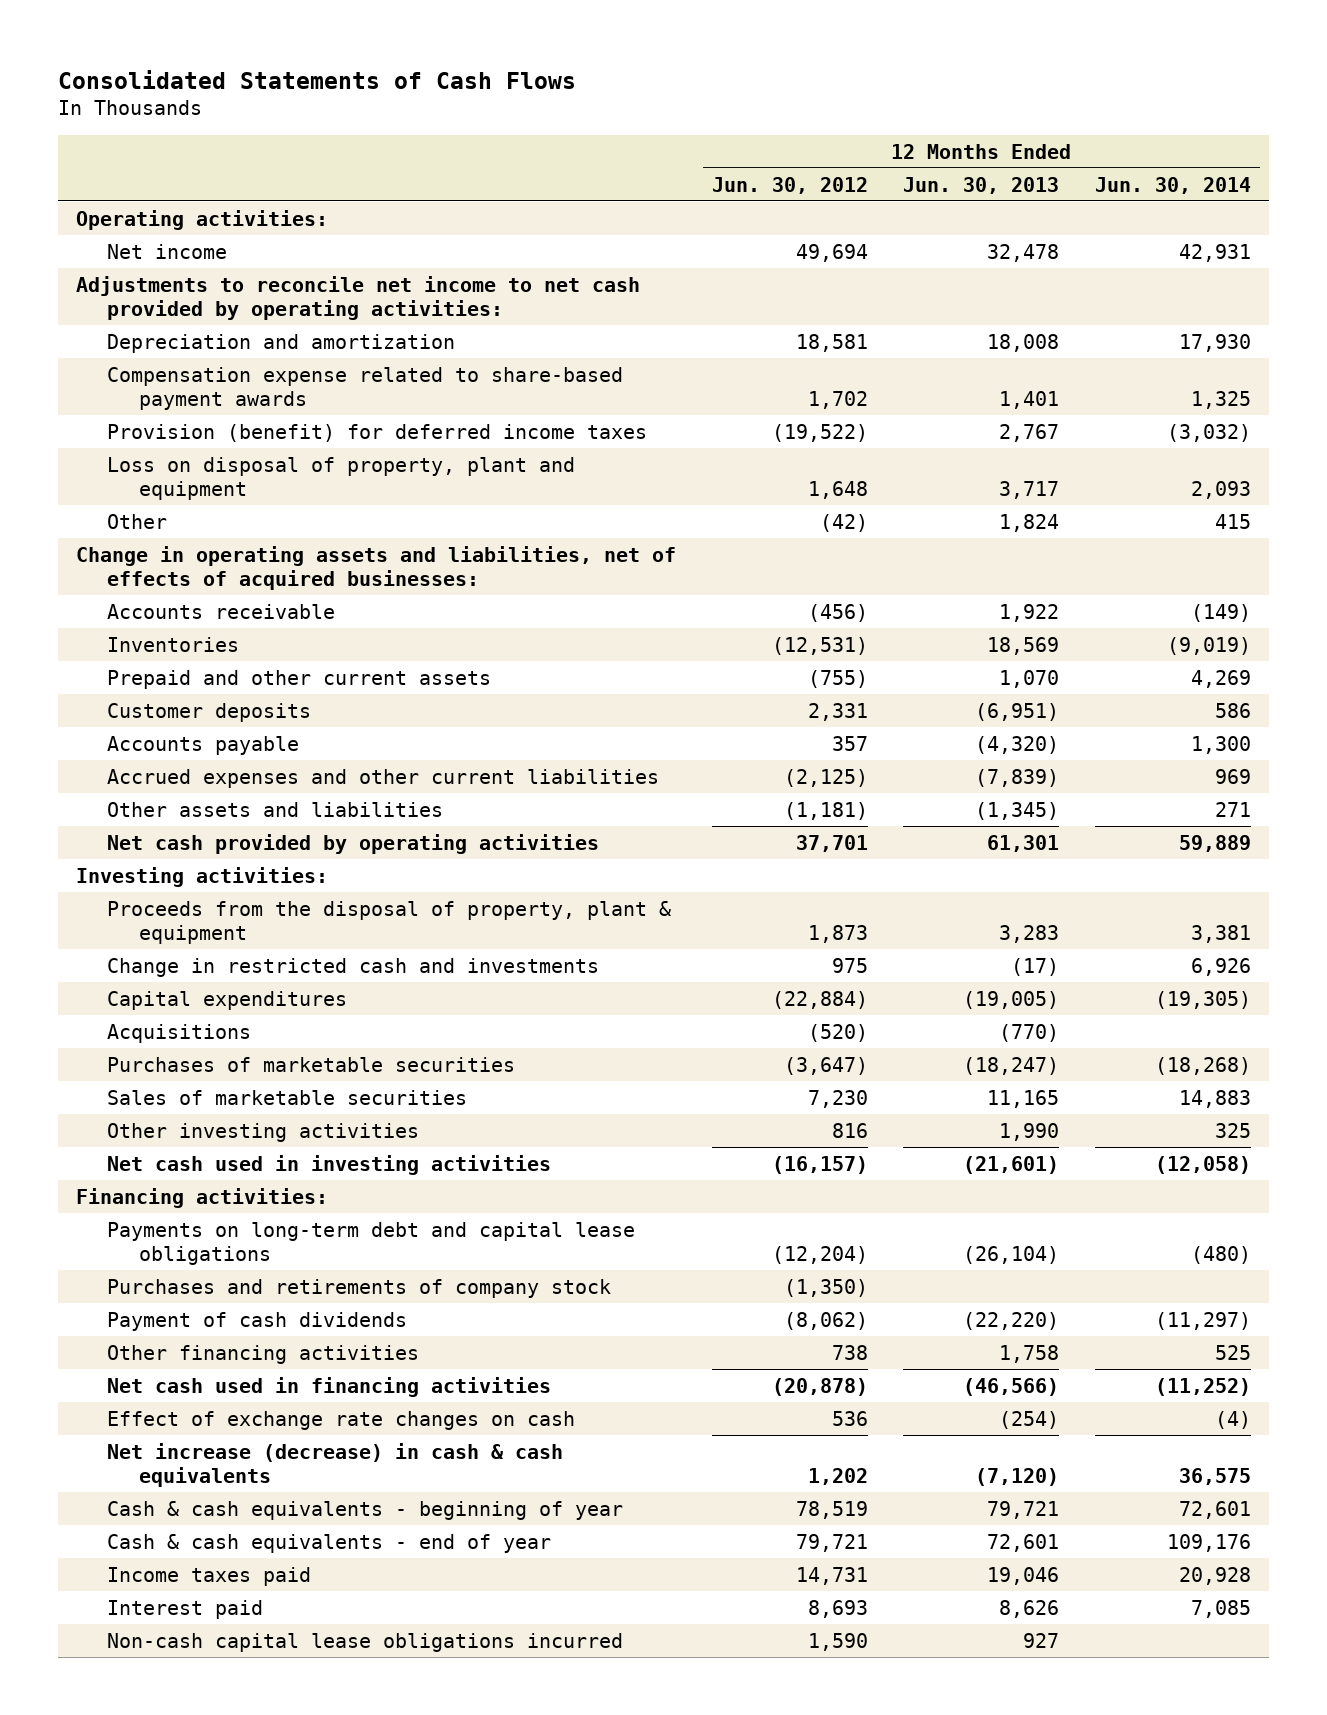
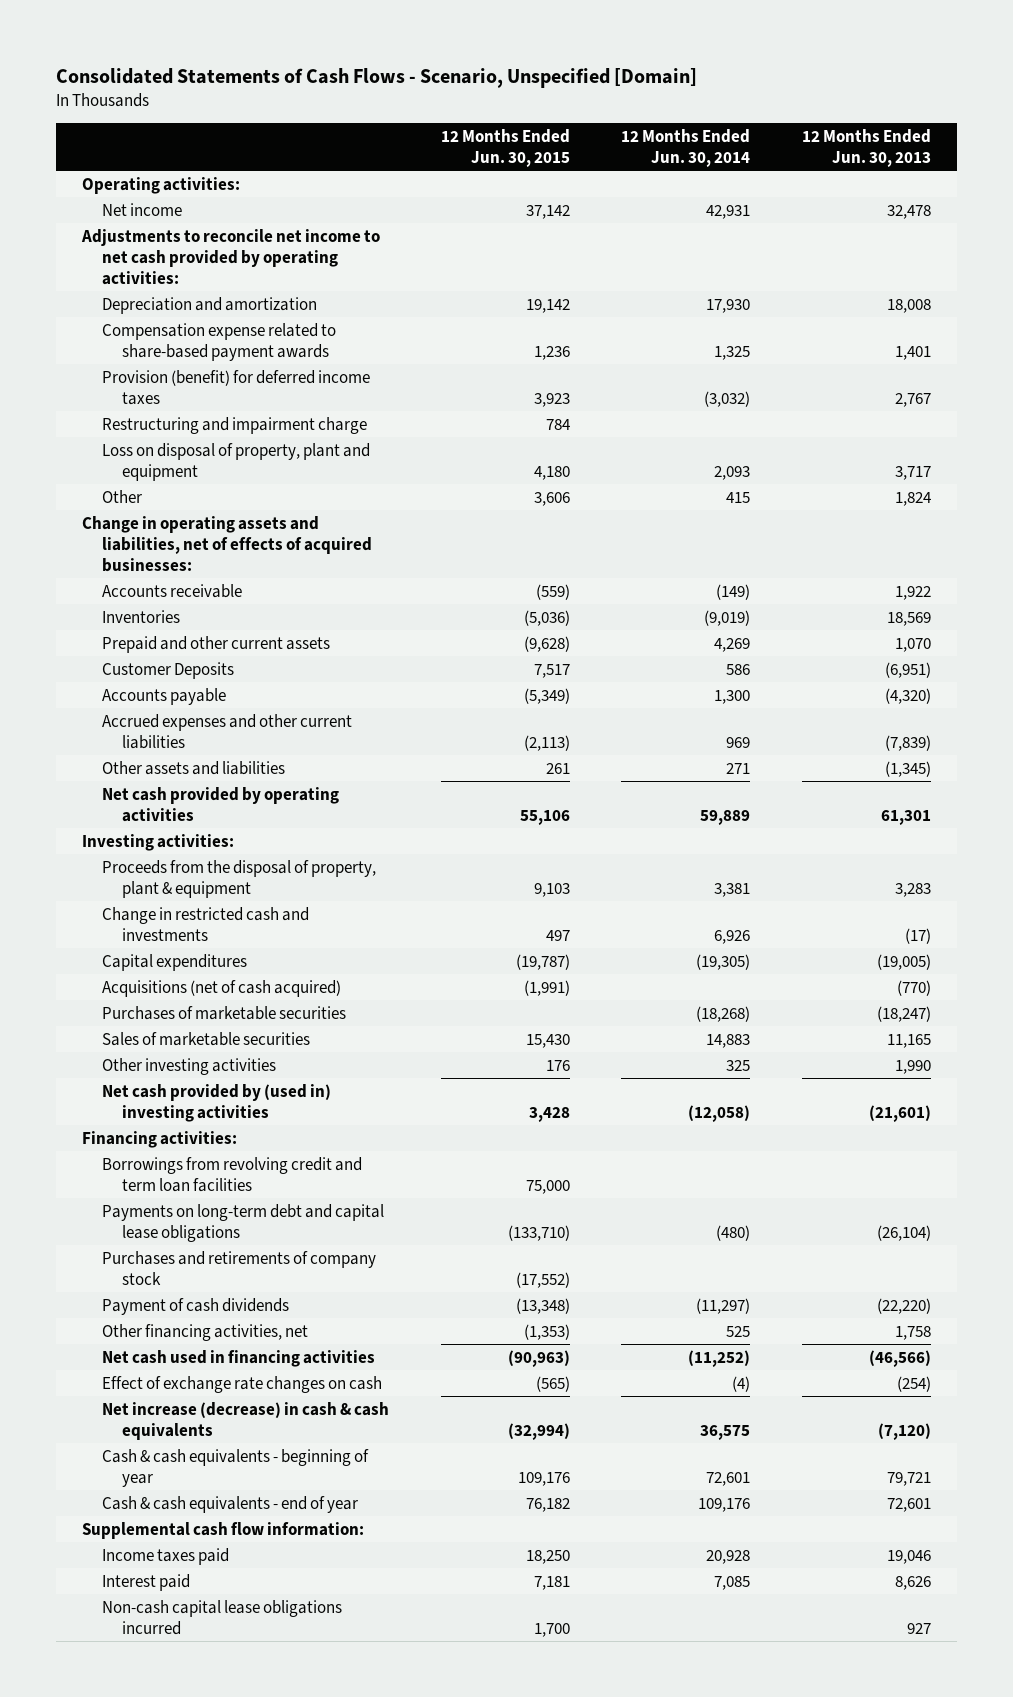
- Consolidated Statements of Cash Flows
+ Consolidated Statements of Cash Flows - Scenario, Unspecified [Domain]
- | 12 Months Ended Jun. 30, 2012 | 12 Months Ended Jun. 30, 2013 | 12 Months Ended Jun. 30, 2014
+ | 12 Months Ended Jun. 30, 2015 | 12 Months Ended Jun. 30, 2014 | 12 Months Ended Jun. 30, 2013
+ Restructuring and impairment charge | 784 | |
- Customer deposits | 2,331 | (6,951) | 586
+ Customer Deposits | 7,517 | 586 | (6,951)
- Acquisitions | (520) | (770) |
+ Acquisitions (net of cash acquired) | (1,991) | | (770)
- Net cash used in investing activities | (16,157) | (21,601) | (12,058)
+ Net cash provided by (used in) investing activities | 3,428 | (12,058) | (21,601)
+ Borrowings from revolving credit and term loan facilities | 75,000 | |
- Other financing activities | 738 | 1,758 | 525
+ Other financing activities, net | (1,353) | 525 | 1,758
+ Supplemental cash flow information:

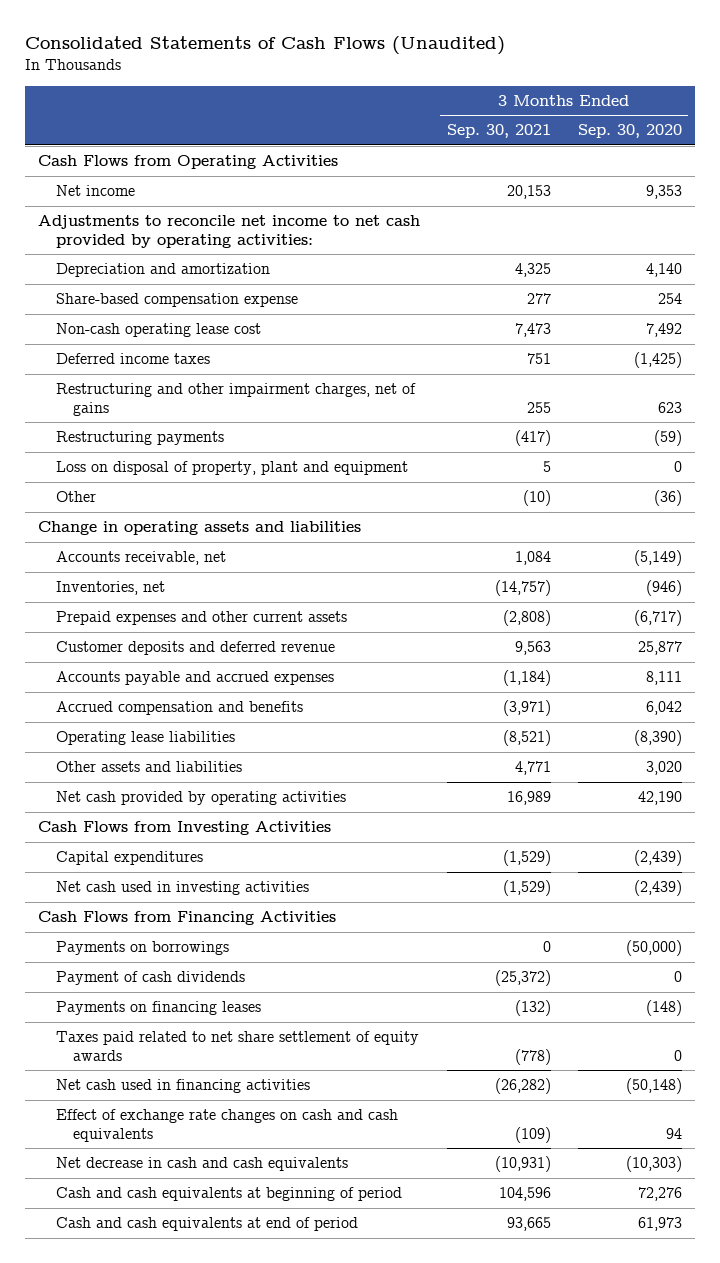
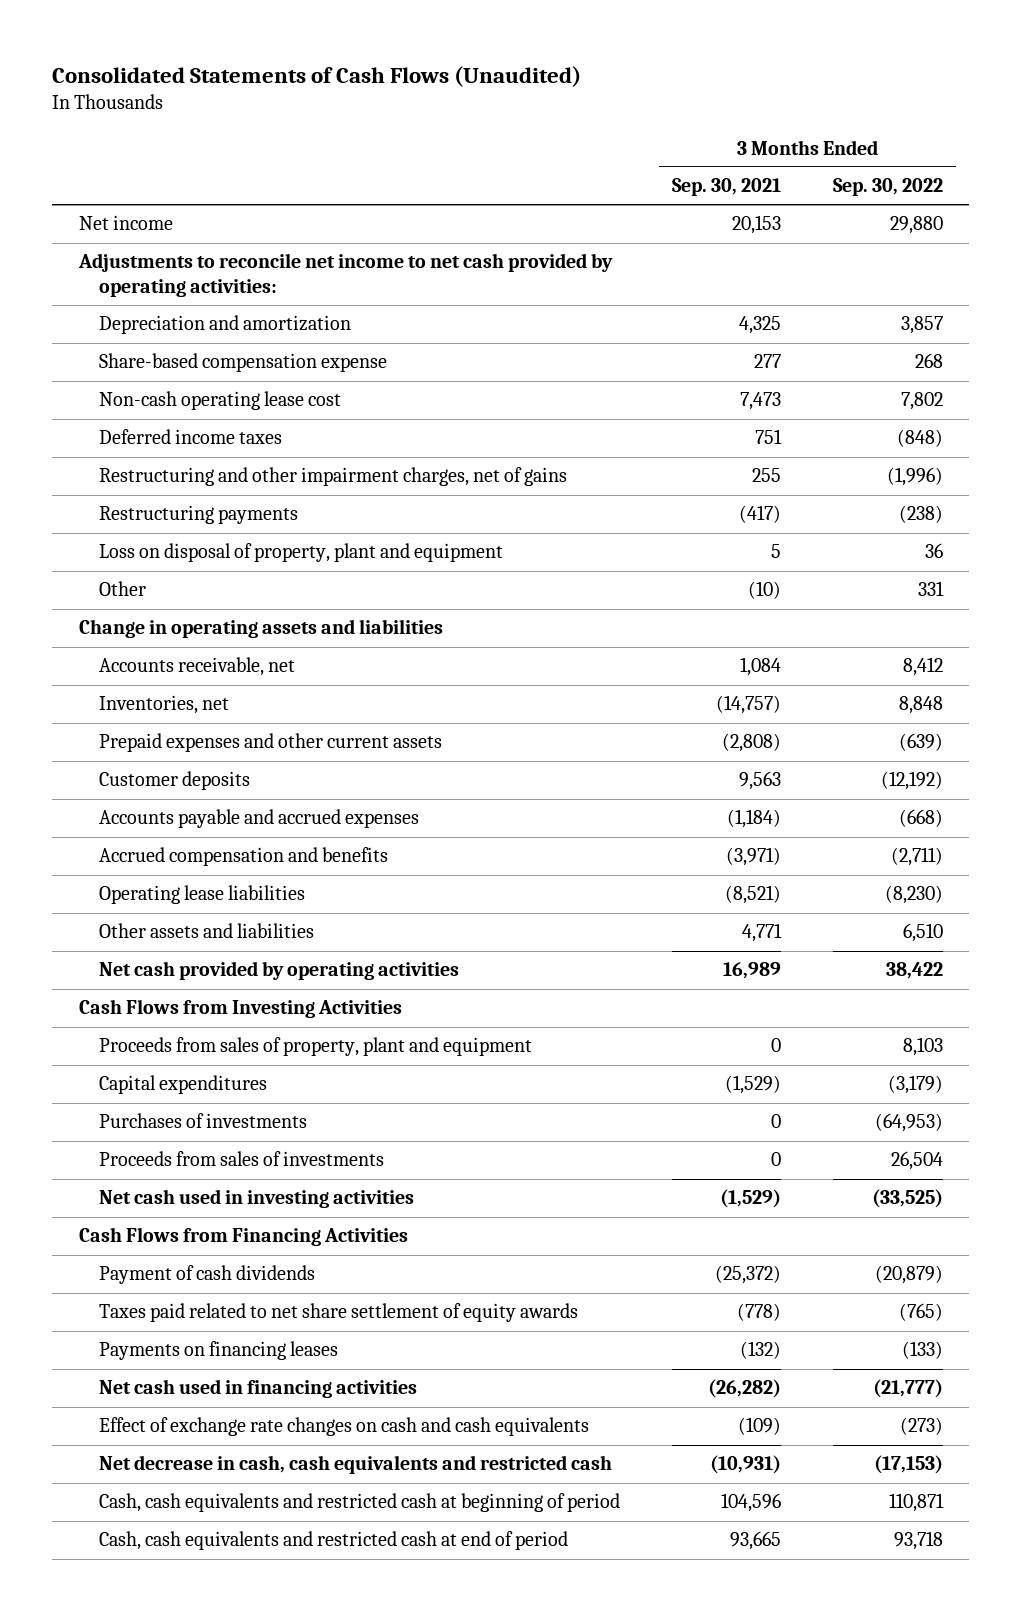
- | 3 Months Ended Sep. 30, 2021 | 3 Months Ended Sep. 30, 2020
+ | 3 Months Ended Sep. 30, 2021 | 3 Months Ended Sep. 30, 2022
- Cash Flows from Operating Activities
- Customer deposits and deferred revenue | 9,563 | 25,877
+ Customer deposits | 9,563 | (12,192)
+ Proceeds from sales of property, plant and equipment | 0 | 8,103
+ Purchases of investments | 0 | (64,953)
+ Proceeds from sales of investments | 0 | 26,504
- Payments on borrowings | 0 | (50,000)
moved down: Payments on financing leases | (132) | (133)
- Net decrease in cash and cash equivalents | (10,931) | (10,303)
- Cash and cash equivalents at beginning of period | 104,596 | 72,276
- Cash and cash equivalents at end of period | 93,665 | 61,973
+ Net decrease in cash, cash equivalents and restricted cash | (10,931) | (17,153)
+ Cash, cash equivalents and restricted cash at beginning of period | 104,596 | 110,871
+ Cash, cash equivalents and restricted cash at end of period | 93,665 | 93,718

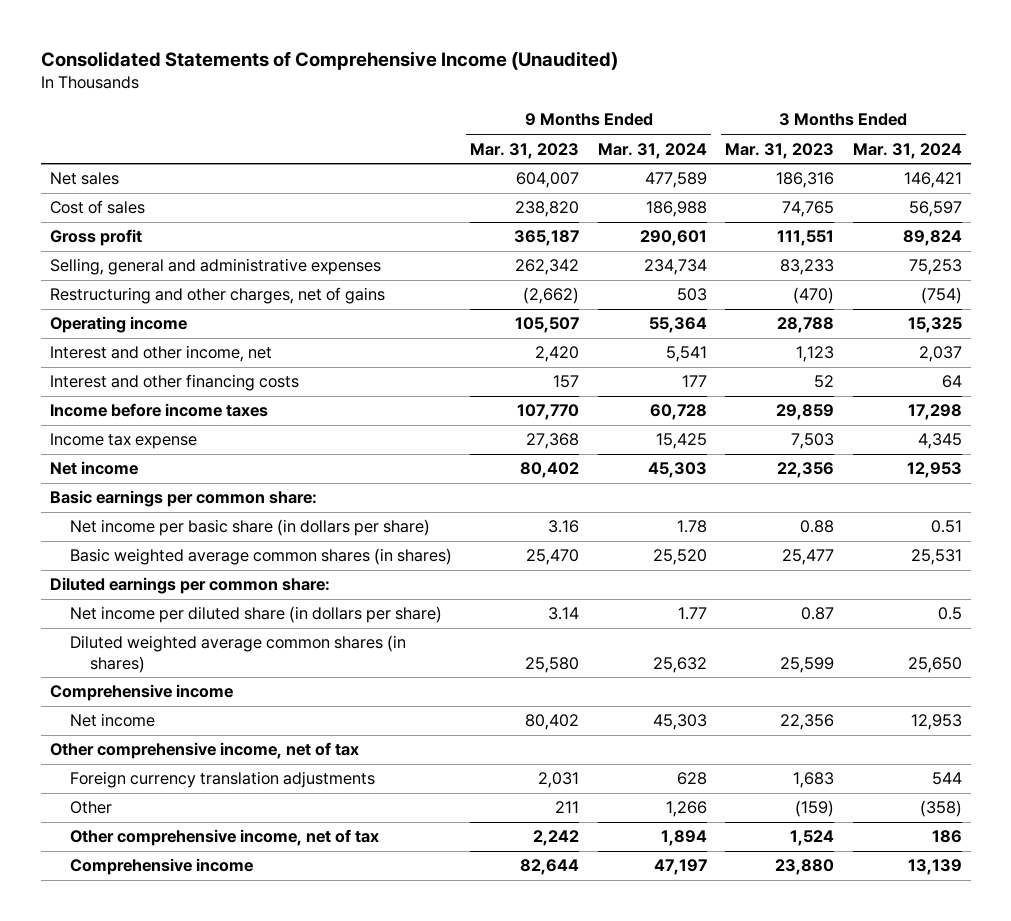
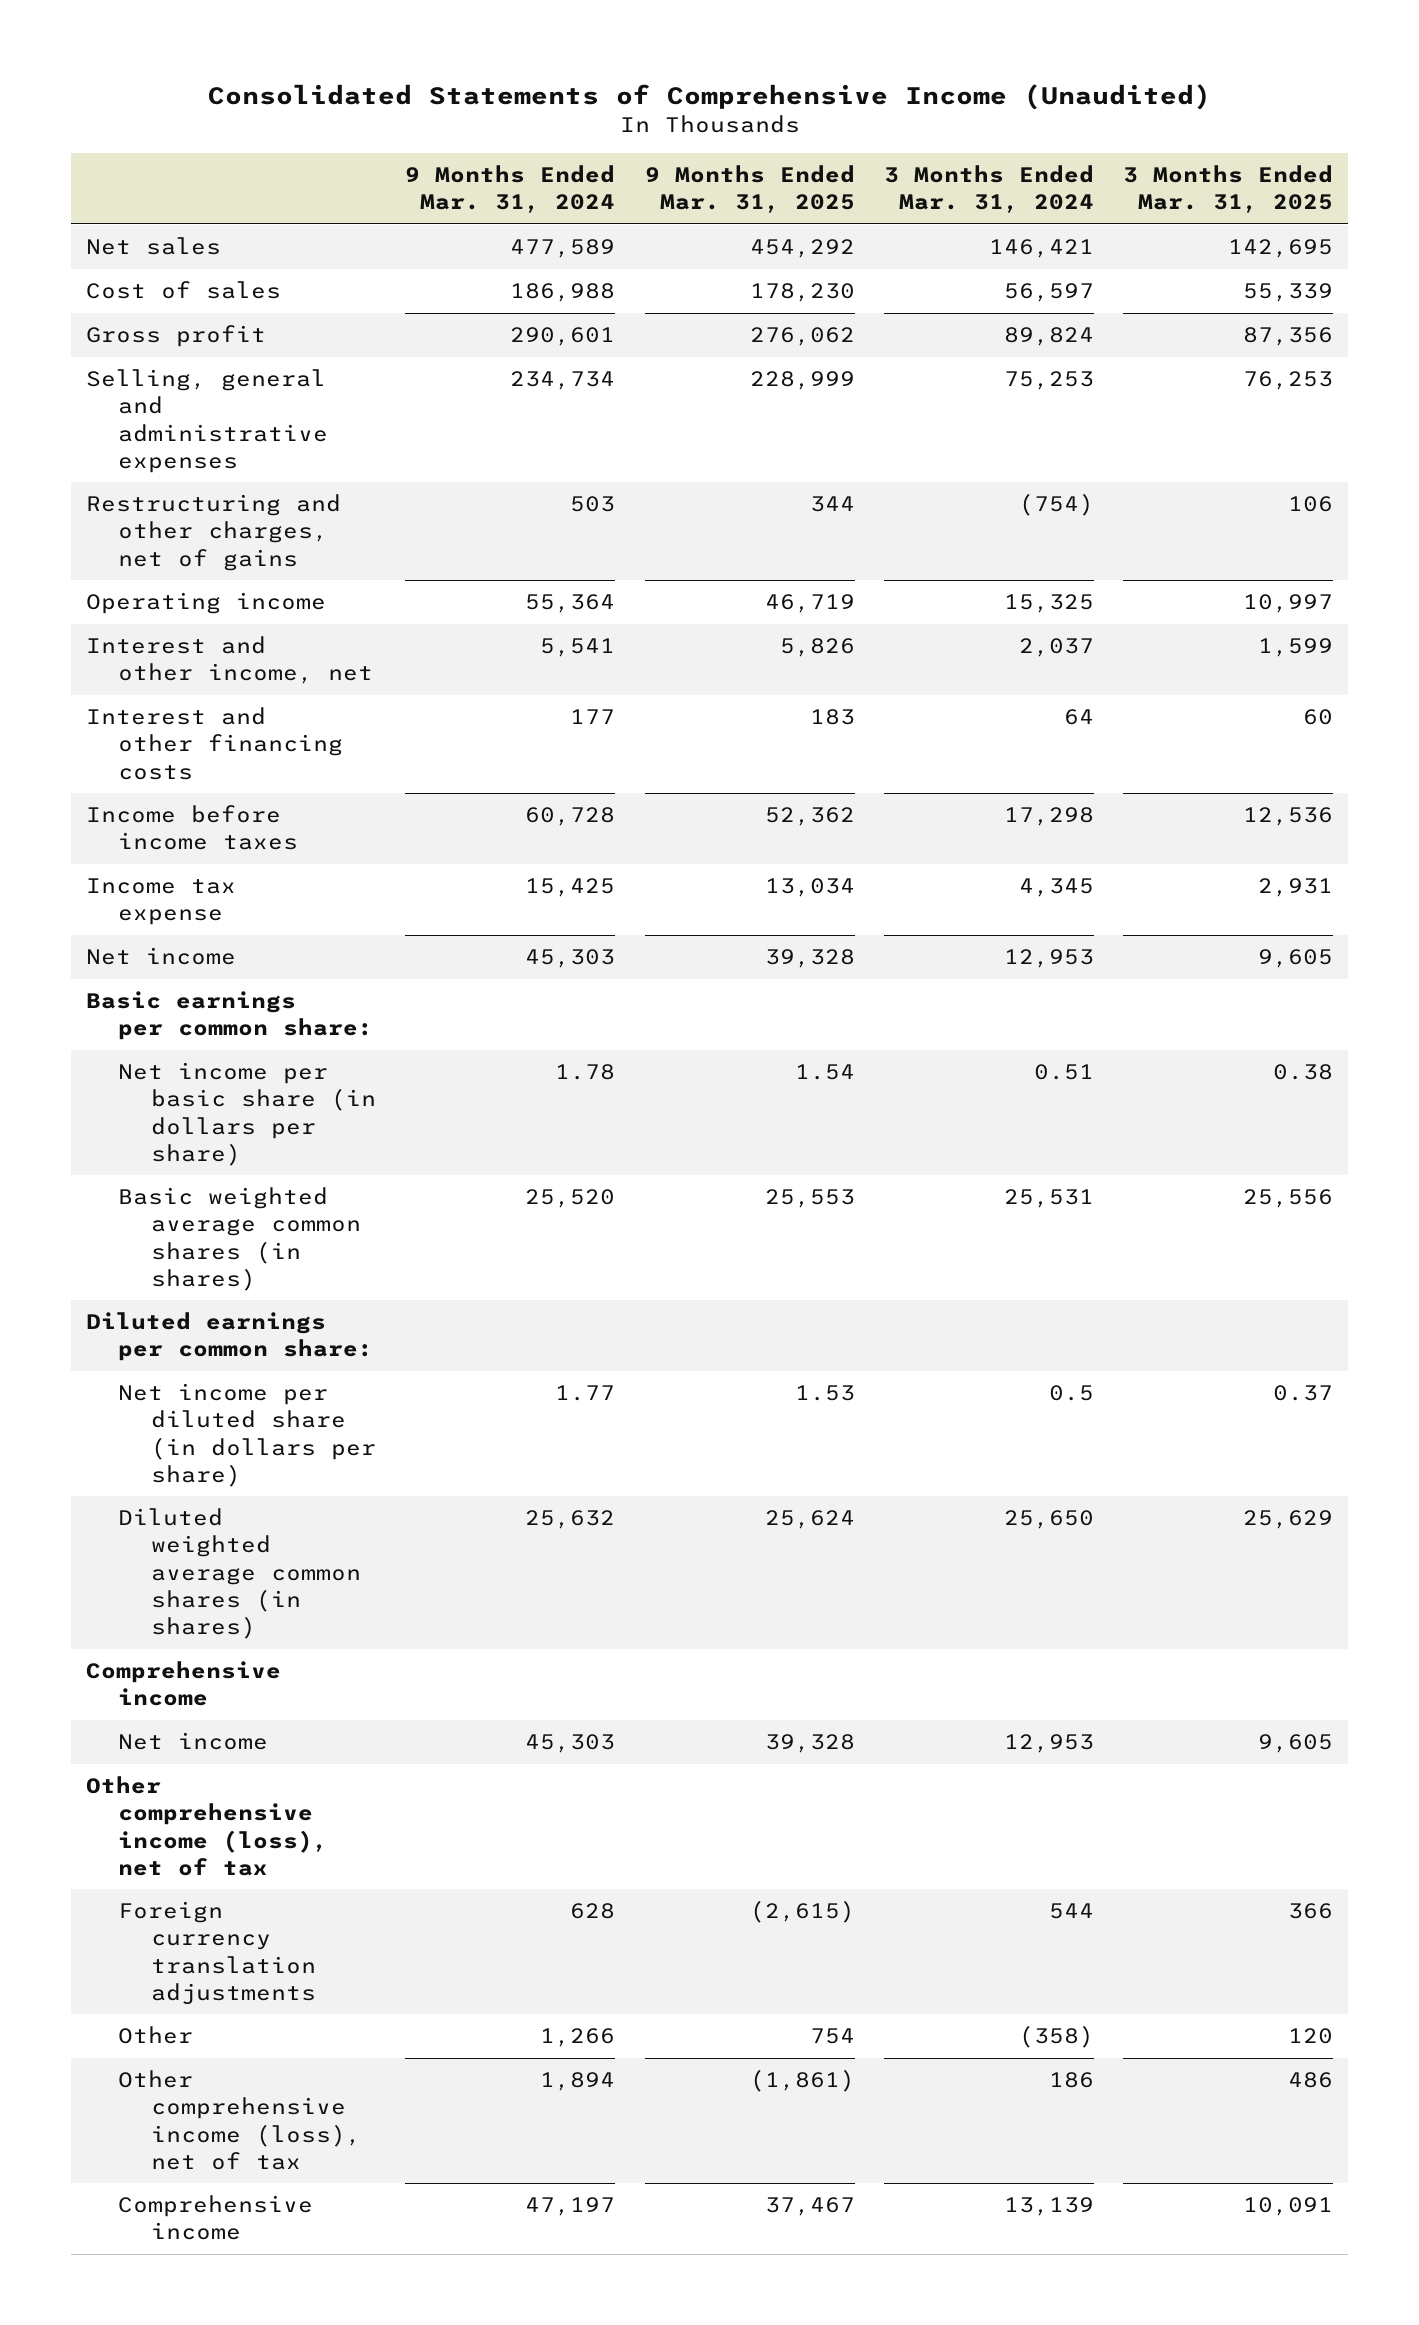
- | 9 Months Ended Mar. 31, 2023 | 9 Months Ended Mar. 31, 2024 | 3 Months Ended Mar. 31, 2023 | 3 Months Ended Mar. 31, 2024
+ | 9 Months Ended Mar. 31, 2024 | 9 Months Ended Mar. 31, 2025 | 3 Months Ended Mar. 31, 2024 | 3 Months Ended Mar. 31, 2025
- Other comprehensive income, net of tax
+ Other comprehensive income (loss), net of tax
- Other comprehensive income, net of tax | 2,242 | 1,894 | 1,524 | 186
+ Other comprehensive income (loss), net of tax | 1,894 | (1,861) | 186 | 486

